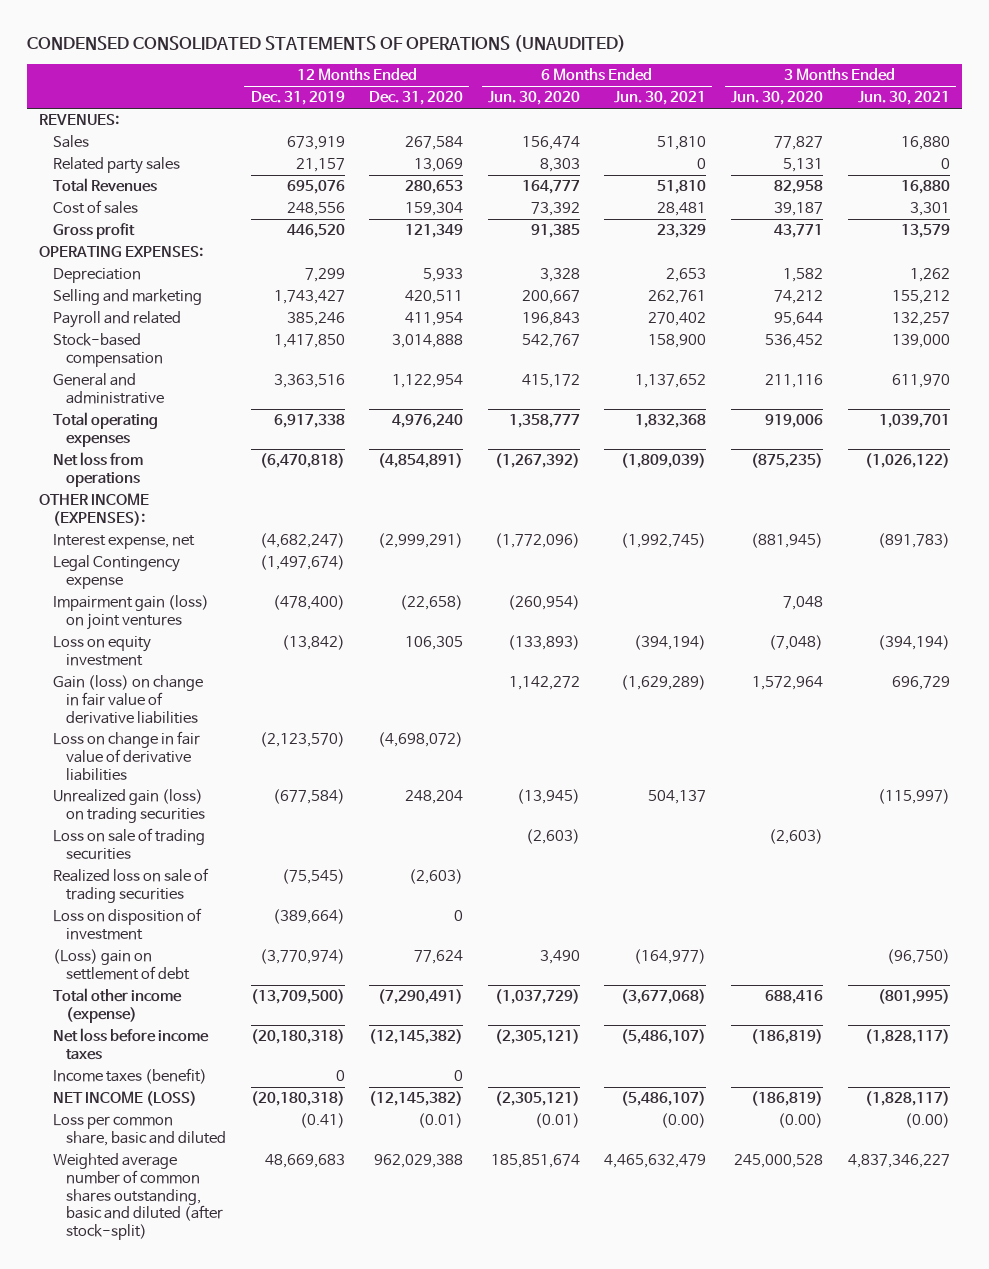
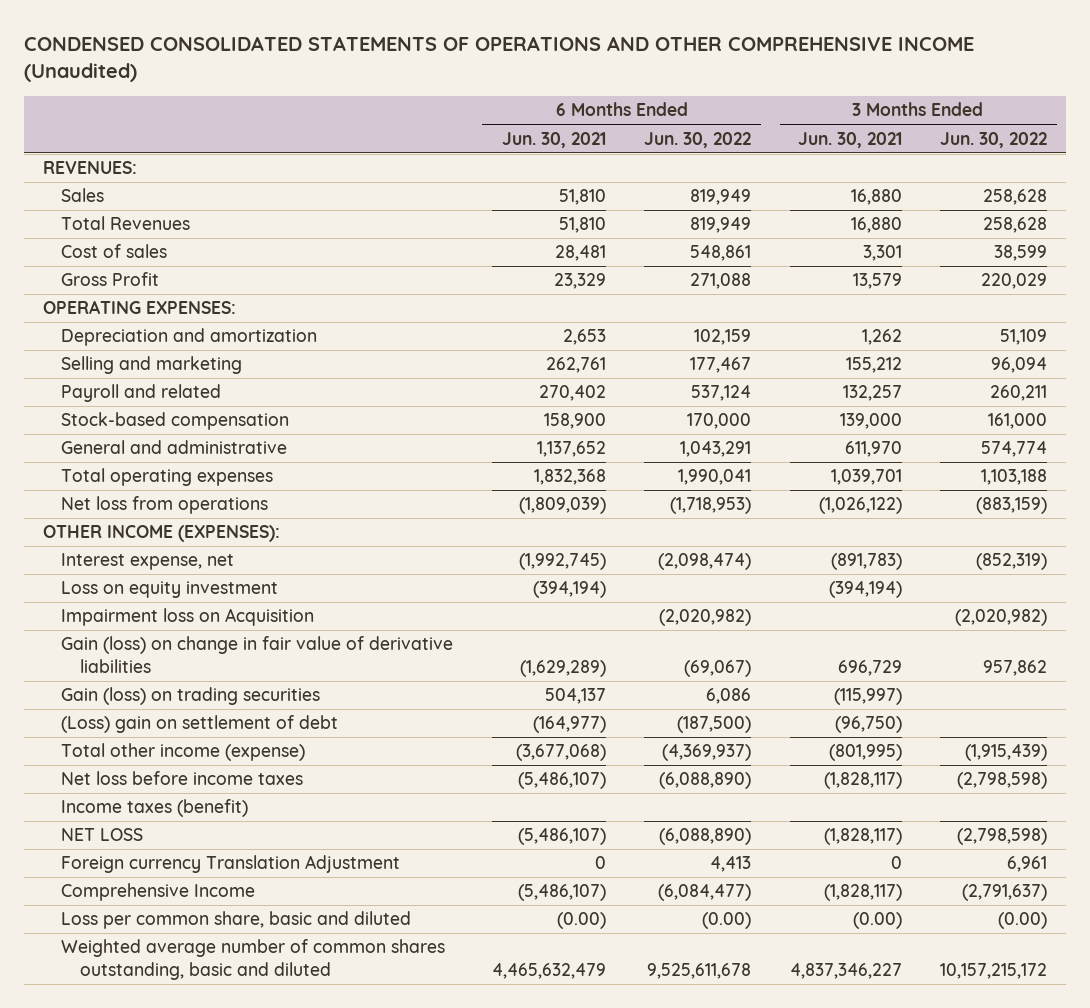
- CONDENSED CONSOLIDATED STATEMENTS OF OPERATIONS (UNAUDITED)
+ CONDENSED CONSOLIDATED STATEMENTS OF OPERATIONS AND OTHER COMPREHENSIVE INCOME (Unaudited)
- | 12 Months Ended Dec. 31, 2019 | 12 Months Ended Dec. 31, 2020 | 6 Months Ended Jun. 30, 2020 | 6 Months Ended Jun. 30, 2021 | 3 Months Ended Jun. 30, 2020 | 3 Months Ended Jun. 30, 2021
+ | 6 Months Ended Jun. 30, 2021 | 6 Months Ended Jun. 30, 2022 | 3 Months Ended Jun. 30, 2021 | 3 Months Ended Jun. 30, 2022
- Related party sales | 21,157 | 13,069 | 8,303 | 0 | 5,131 | 0
- Gross profit | 446,520 | 121,349 | 91,385 | 23,329 | 43,771 | 13,579
+ Gross Profit | 23,329 | 271,088 | 13,579 | 220,029
- Depreciation | 7,299 | 5,933 | 3,328 | 2,653 | 1,582 | 1,262
+ Depreciation and amortization | 2,653 | 102,159 | 1,262 | 51,109
- Legal Contingency expense | (1,497,674) | | | | |
- Impairment gain (loss) on joint ventures | (478,400) | (22,658) | (260,954) | | 7,048 |
+ Impairment loss on Acquisition | | (2,020,982) | | (2,020,982)
- Loss on change in fair value of derivative liabilities | (2,123,570) | (4,698,072) | | | |
- Unrealized gain (loss) on trading securities | (677,584) | 248,204 | (13,945) | 504,137 | | (115,997)
- Loss on sale of trading securities | | | (2,603) | | (2,603) |
- Realized loss on sale of trading securities | (75,545) | (2,603) | | | |
- Loss on disposition of investment | (389,664) | 0 | | | |
+ Gain (loss) on trading securities | 504,137 | 6,086 | (115,997) |
- NET INCOME (LOSS) | (20,180,318) | (12,145,382) | (2,305,121) | (5,486,107) | (186,819) | (1,828,117)
+ NET LOSS | (5,486,107) | (6,088,890) | (1,828,117) | (2,798,598)
+ Foreign currency Translation Adjustment | 0 | 4,413 | 0 | 6,961
+ Comprehensive Income | (5,486,107) | (6,084,477) | (1,828,117) | (2,791,637)
- Weighted average number of common shares outstanding, basic and diluted (after stock-split) | 48,669,683 | 962,029,388 | 185,851,674 | 4,465,632,479 | 245,000,528 | 4,837,346,227
+ Weighted average number of common shares outstanding, basic and diluted | 4,465,632,479 | 9,525,611,678 | 4,837,346,227 | 10,157,215,172

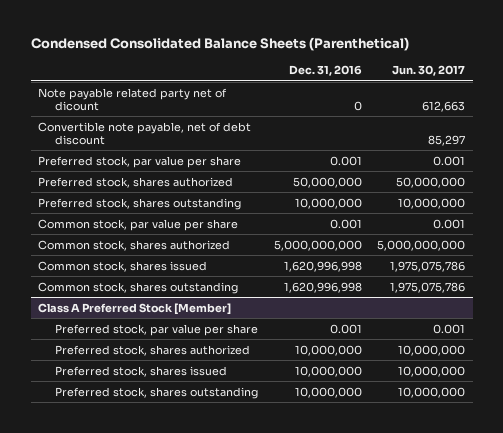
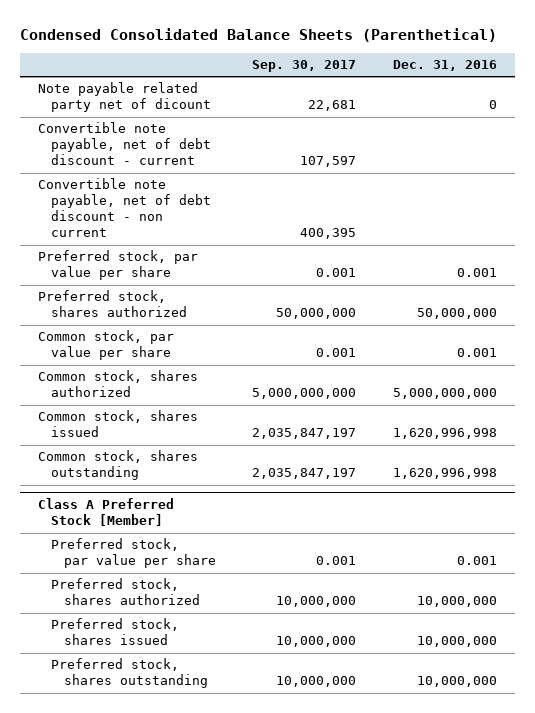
- | Dec. 31, 2016 | Jun. 30, 2017
+ | Sep. 30, 2017 | Dec. 31, 2016
- Convertible note payable, net of debt discount | | 85,297
+ Convertible note payable, net of debt discount - current | 107,597 |
+ Convertible note payable, net of debt discount - non current | 400,395 |
- Preferred stock, shares outstanding | 10,000,000 | 10,000,000

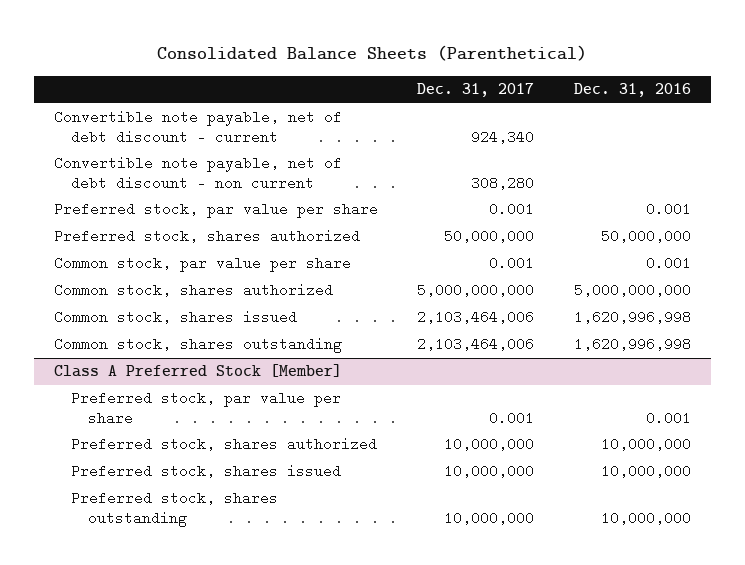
- Condensed Consolidated Balance Sheets (Parenthetical)
+ Consolidated Balance Sheets (Parenthetical)
- | Sep. 30, 2017 | Dec. 31, 2016
+ | Dec. 31, 2017 | Dec. 31, 2016
- Note payable related party net of dicount | 22,681 | 0

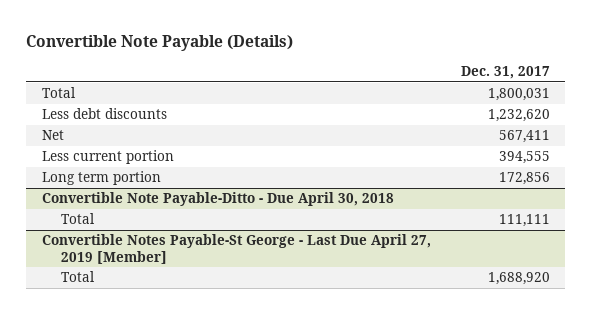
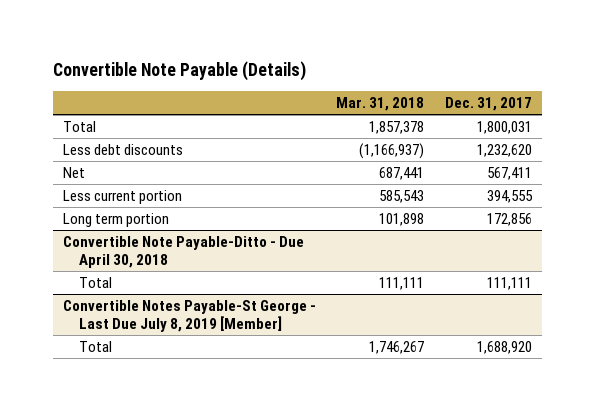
- | Dec. 31, 2017
+ | Mar. 31, 2018 | Dec. 31, 2017
- Convertible Notes Payable-St George - Last Due April 27, 2019 [Member]
+ Convertible Notes Payable-St George - Last Due July 8, 2019 [Member]

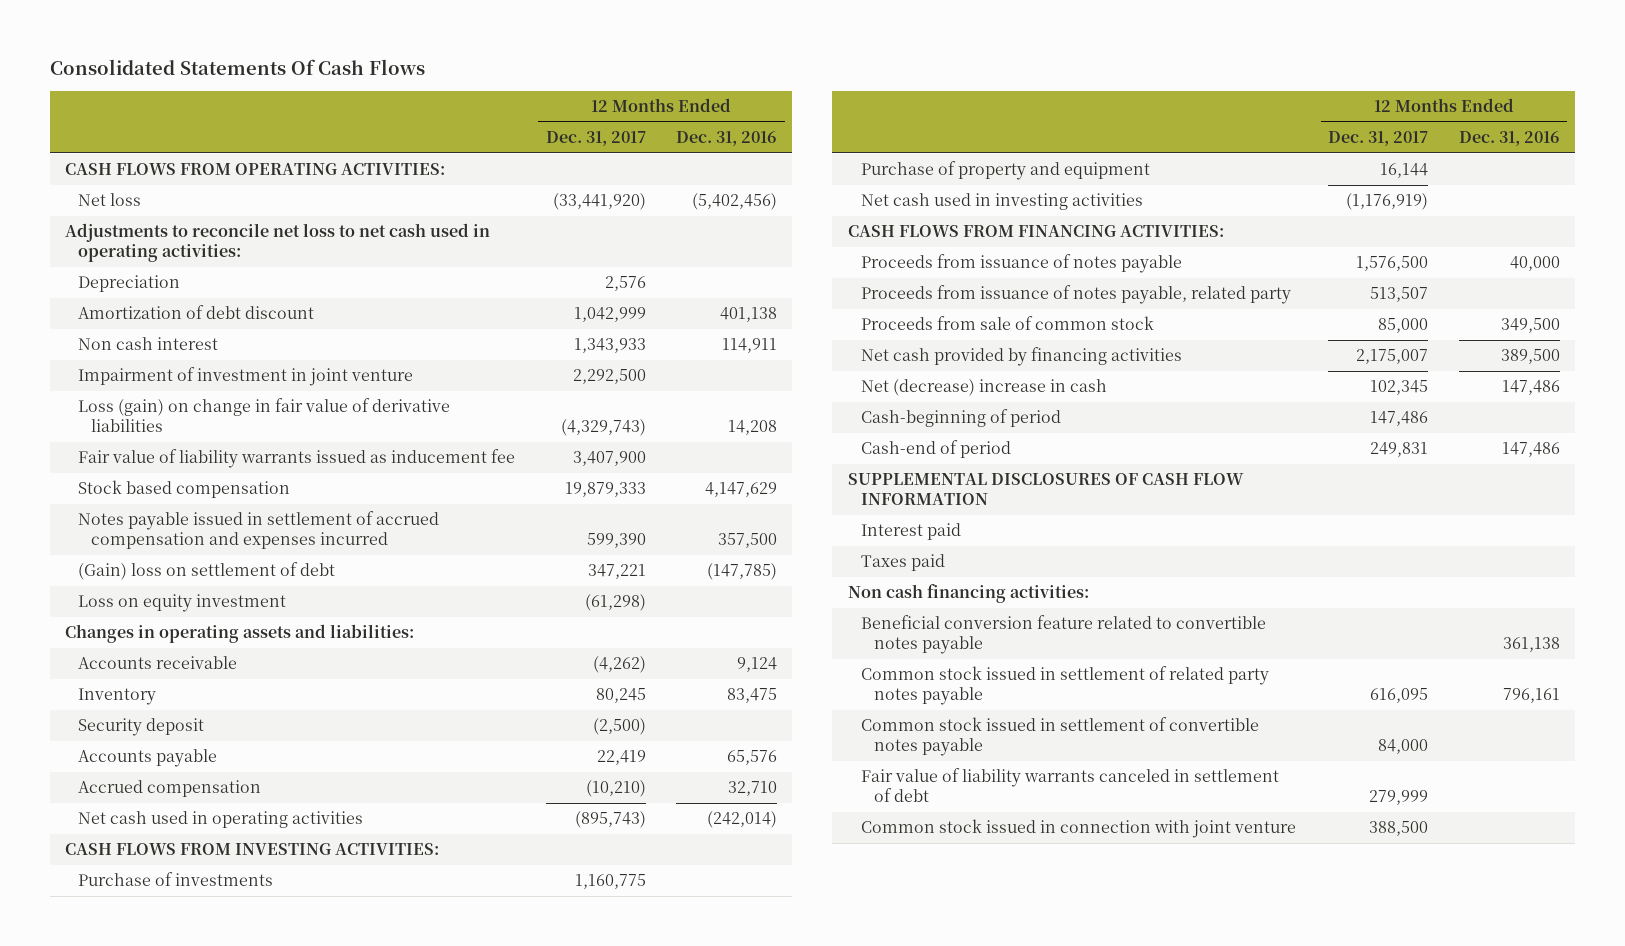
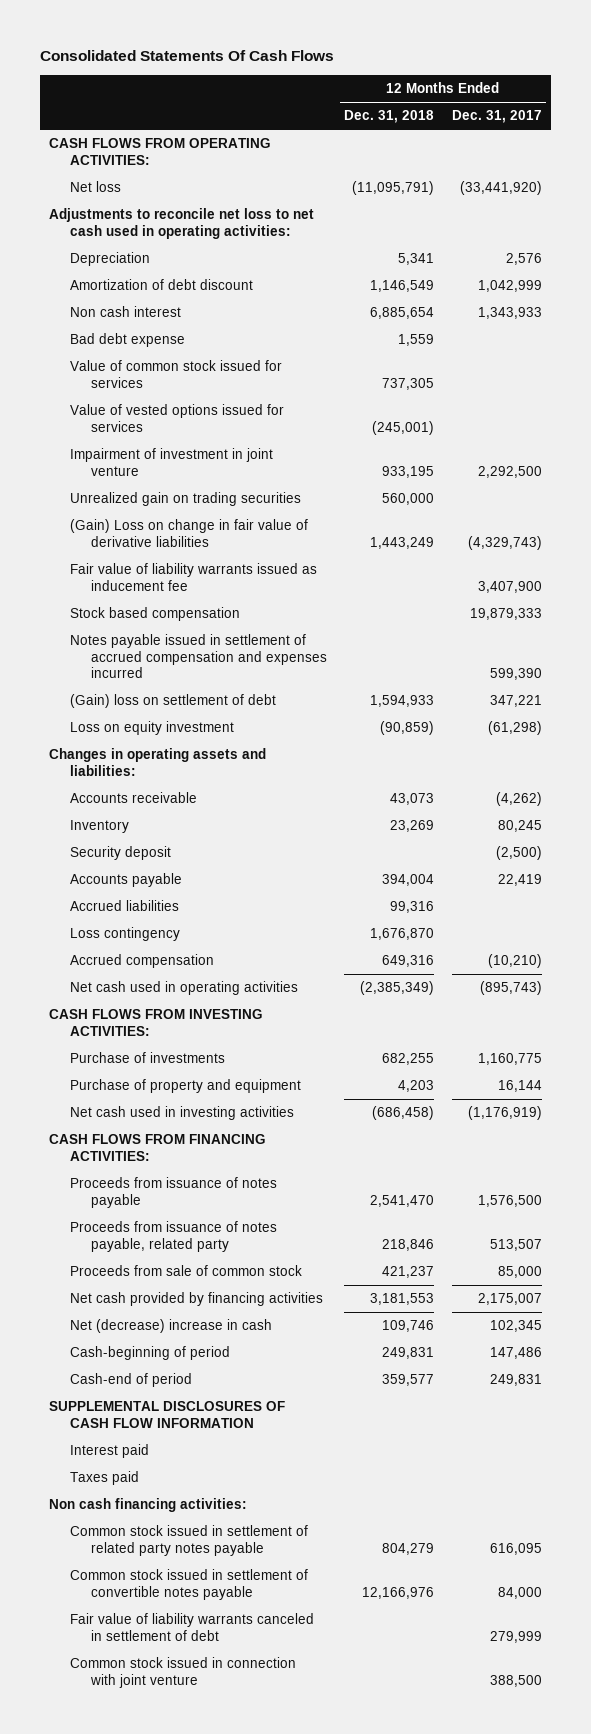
- | 12 Months Ended Dec. 31, 2017 | 12 Months Ended Dec. 31, 2016
+ | 12 Months Ended Dec. 31, 2018 | 12 Months Ended Dec. 31, 2017
+ Bad debt expense | 1,559 |
+ Value of common stock issued for services | 737,305 |
+ Value of vested options issued for services | (245,001) |
- Loss (gain) on change in fair value of derivative liabilities | (4,329,743) | 14,208
+ Unrealized gain on trading securities | 560,000 |
+ (Gain) Loss on change in fair value of derivative liabilities | 1,443,249 | (4,329,743)
+ Accrued liabilities | 99,316 |
+ Loss contingency | 1,676,870 |
- Beneficial conversion feature related to convertible notes payable | | 361,138

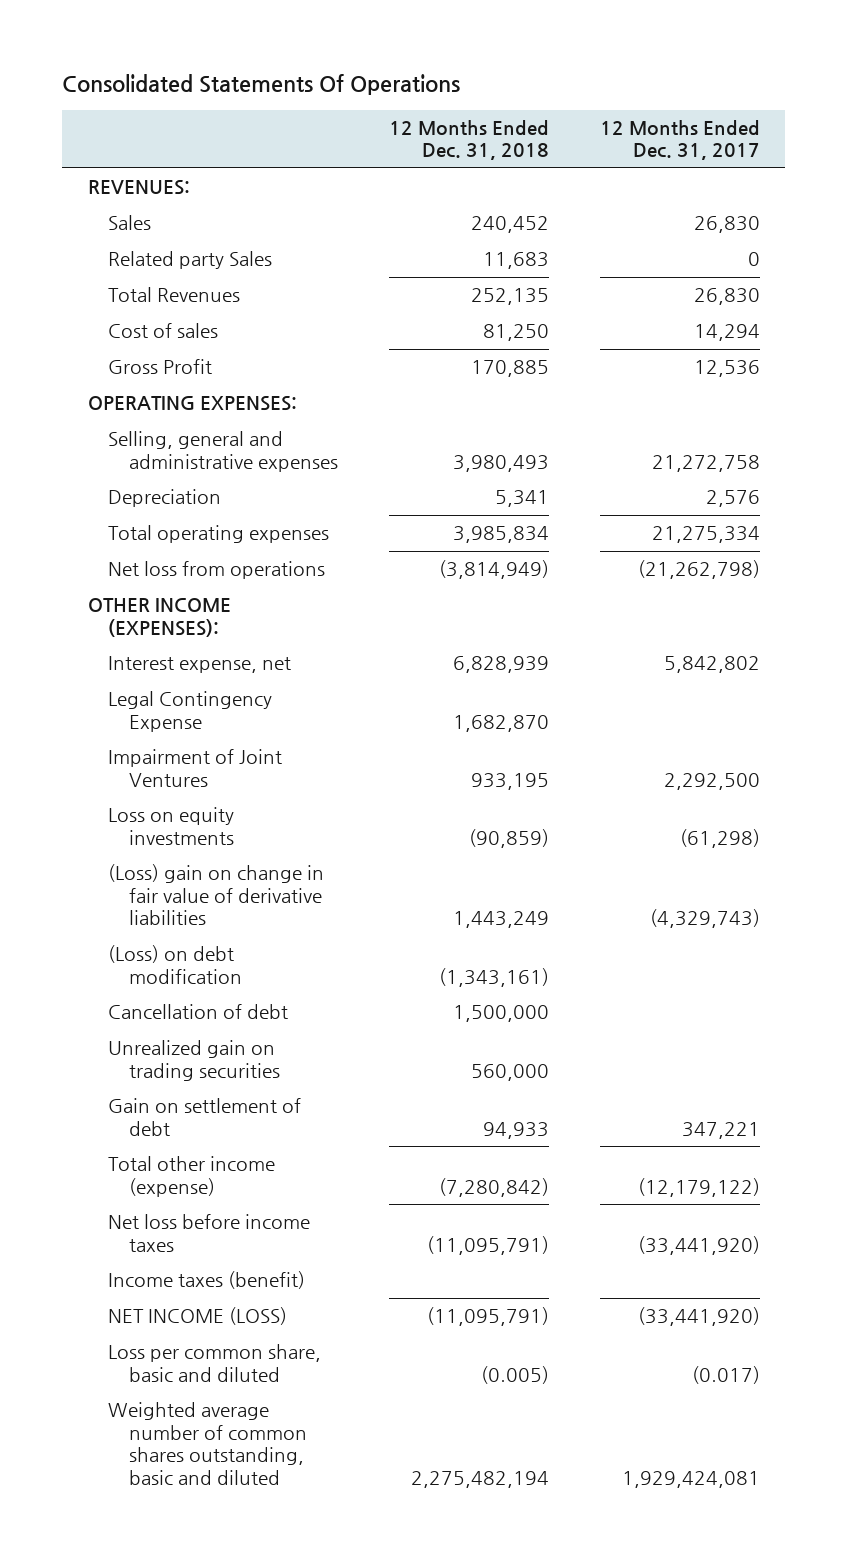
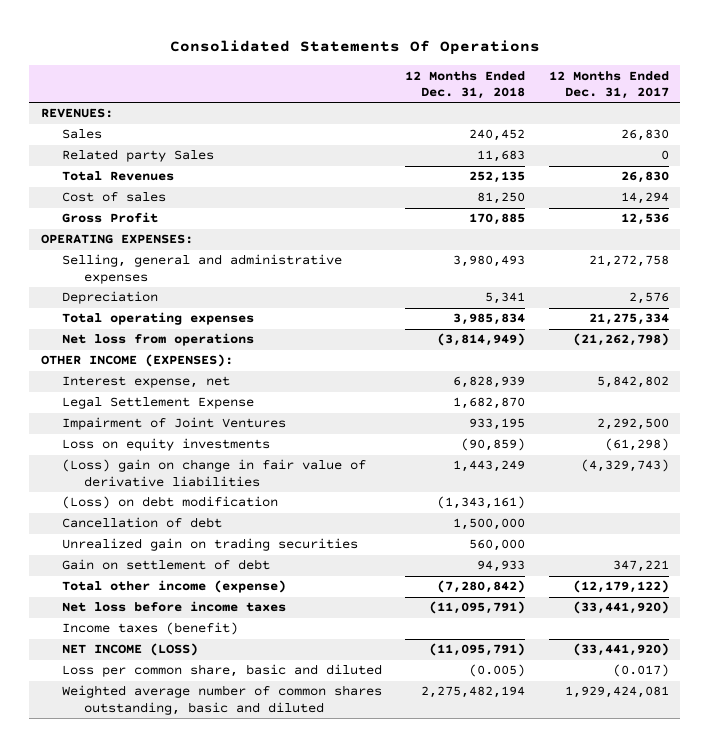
- Legal Contingency Expense | 1,682,870 |
+ Legal Settlement Expense | 1,682,870 |

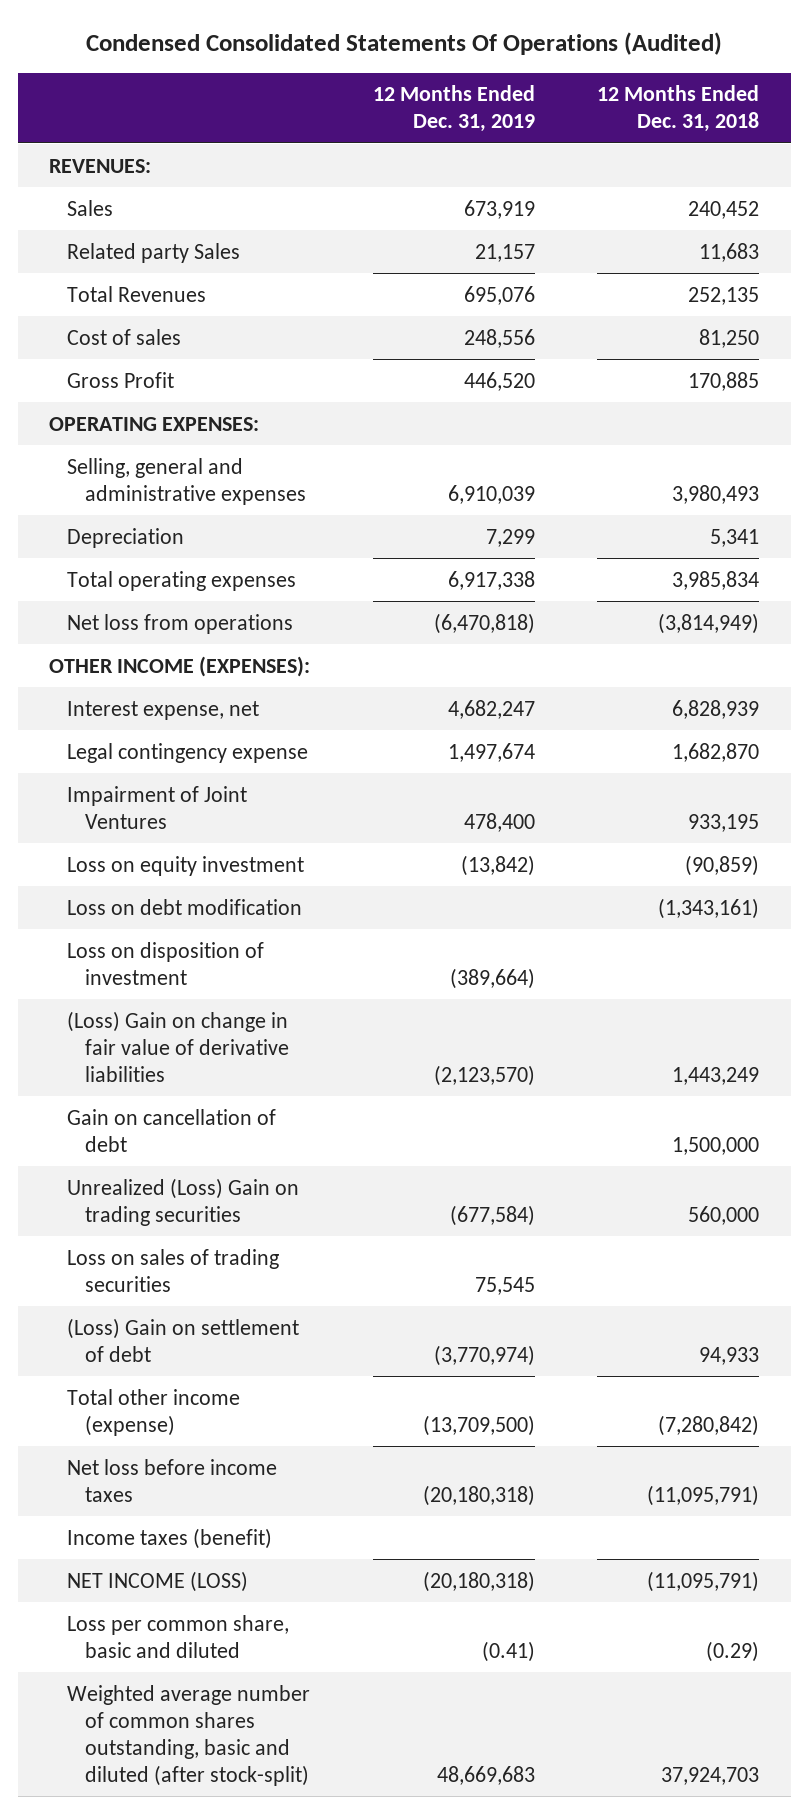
- Consolidated Statements Of Operations
+ Condensed Consolidated Statements Of Operations (Audited)
- | 12 Months Ended Dec. 31, 2018 | 12 Months Ended Dec. 31, 2017
+ | 12 Months Ended Dec. 31, 2019 | 12 Months Ended Dec. 31, 2018
- Legal Settlement Expense | 1,682,870 |
+ Legal contingency expense | 1,497,674 | 1,682,870
- Loss on equity investments | (90,859) | (61,298)
- (Loss) gain on change in fair value of derivative liabilities | 1,443,249 | (4,329,743)
- (Loss) on debt modification | (1,343,161) |
- Cancellation of debt | 1,500,000 |
- Unrealized gain on trading securities | 560,000 |
- Gain on settlement of debt | 94,933 | 347,221
+ Loss on equity investment | (13,842) | (90,859)
+ Loss on debt modification | | (1,343,161)
+ Loss on disposition of investment | (389,664) |
+ (Loss) Gain on change in fair value of derivative liabilities | (2,123,570) | 1,443,249
+ Gain on cancellation of debt | | 1,500,000
+ Unrealized (Loss) Gain on trading securities | (677,584) | 560,000
+ Loss on sales of trading securities | 75,545 |
+ (Loss) Gain on settlement of debt | (3,770,974) | 94,933
- Loss per common share, basic and diluted | (0.005) | (0.017)
- Weighted average number of common shares outstanding, basic and diluted | 2,275,482,194 | 1,929,424,081
+ Loss per common share, basic and diluted | (0.41) | (0.29)
+ Weighted average number of common shares outstanding, basic and diluted (after stock-split) | 48,669,683 | 37,924,703

